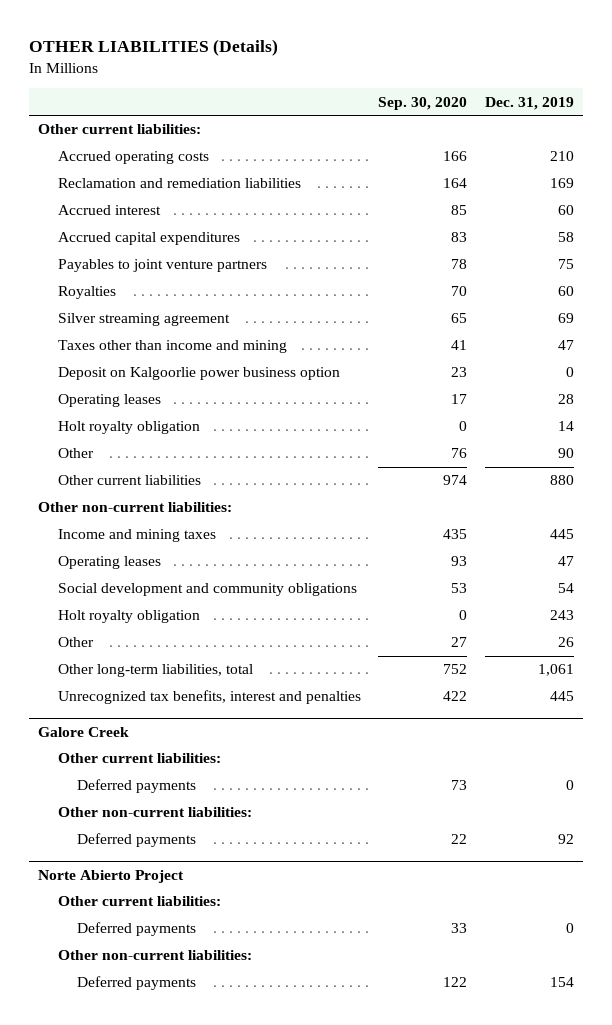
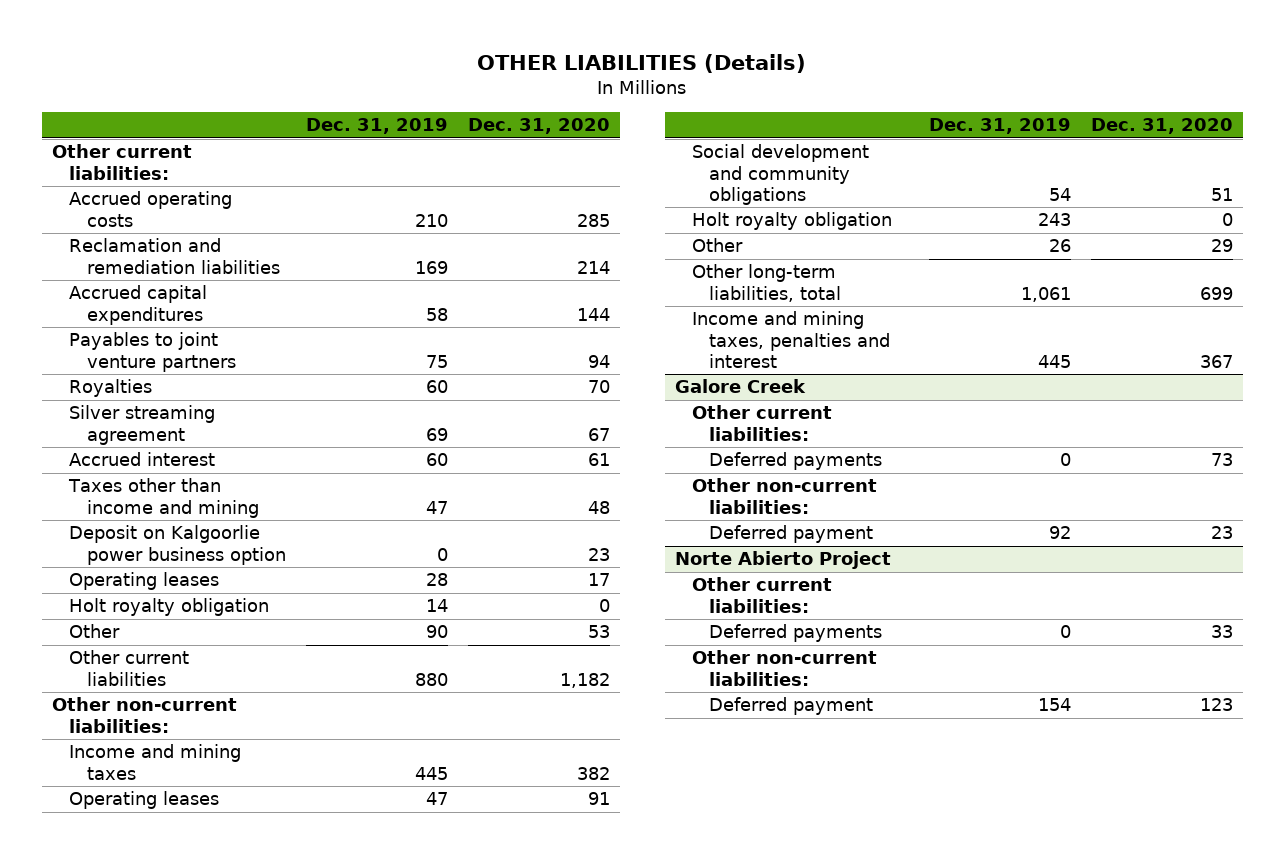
- | Sep. 30, 2020 | Dec. 31, 2019
+ | Dec. 31, 2019 | Dec. 31, 2020
moved down: Accrued interest | 60 | 61
- Unrecognized tax benefits, interest and penalties | 422 | 445
+ Income and mining taxes, penalties and interest | 445 | 367
@ Galore Creek
- Deferred payments | 22 | 92
+ Deferred payment | 92 | 23
@ Norte Abierto Project
- Deferred payments | 122 | 154
+ Deferred payment | 154 | 123

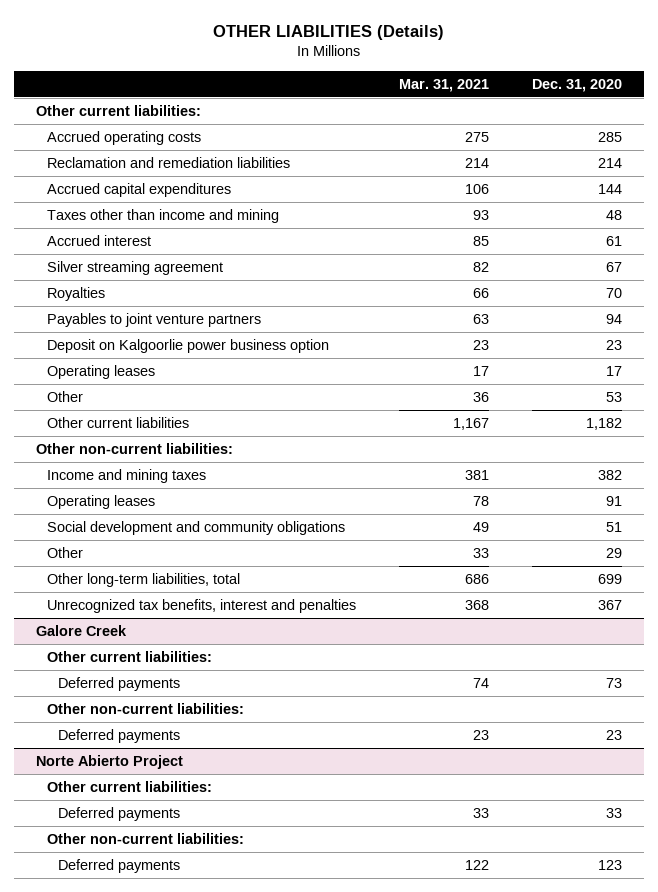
- | Dec. 31, 2019 | Dec. 31, 2020
+ | Mar. 31, 2021 | Dec. 31, 2020
moved down: Accrued interest | 85 | 61
moved down: Silver streaming agreement | 82 | 67
moved down: Royalties | 66 | 70
moved down: Payables to joint venture partners | 63 | 94
- Holt royalty obligation | 14 | 0
- Holt royalty obligation | 243 | 0
- Income and mining taxes, penalties and interest | 445 | 367
+ Unrecognized tax benefits, interest and penalties | 368 | 367
@ Galore Creek
- Deferred payment | 92 | 23
+ Deferred payments | 23 | 23
@ Norte Abierto Project
- Deferred payment | 154 | 123
+ Deferred payments | 122 | 123

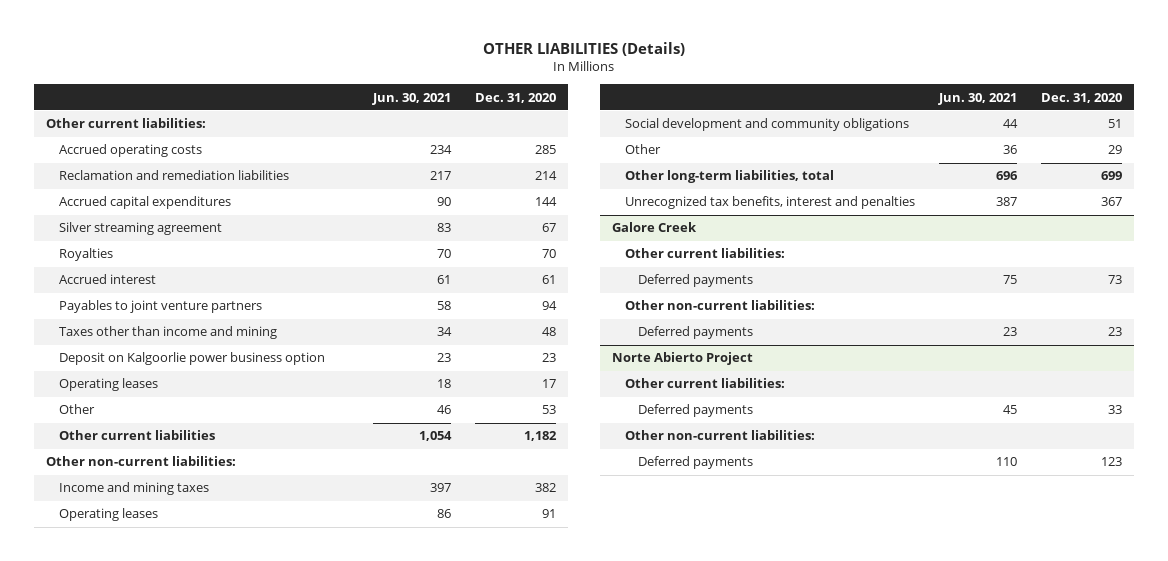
- | Mar. 31, 2021 | Dec. 31, 2020
+ | Jun. 30, 2021 | Dec. 31, 2020
moved down: Accrued interest | 61 | 61
moved down: Taxes other than income and mining | 34 | 48

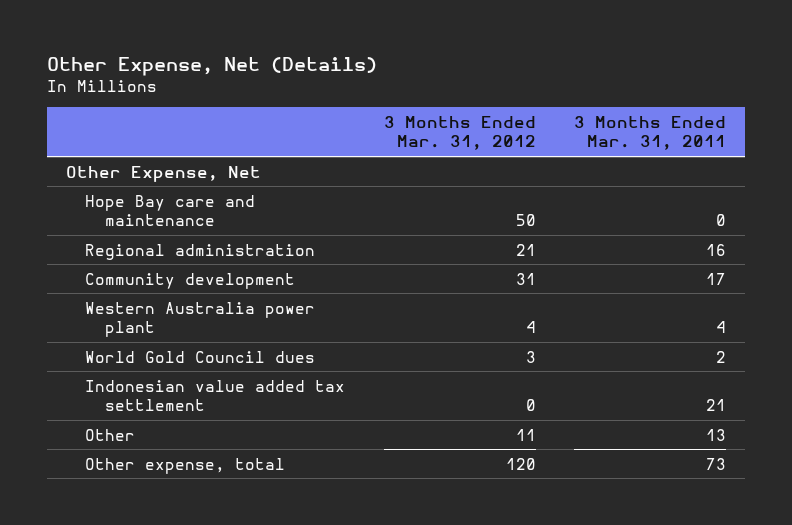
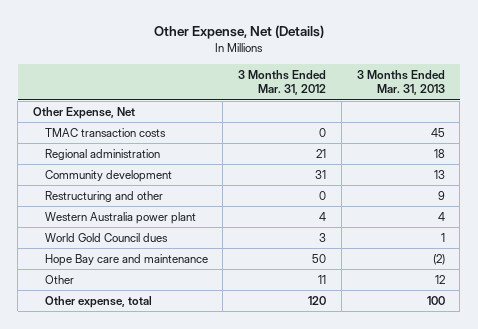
- | 3 Months Ended Mar. 31, 2012 | 3 Months Ended Mar. 31, 2011
+ | 3 Months Ended Mar. 31, 2012 | 3 Months Ended Mar. 31, 2013
+ TMAC transaction costs | 0 | 45
+ Restructuring and other | 0 | 9
- Indonesian value added tax settlement | 0 | 21
moved down: Hope Bay care and maintenance | 50 | (2)

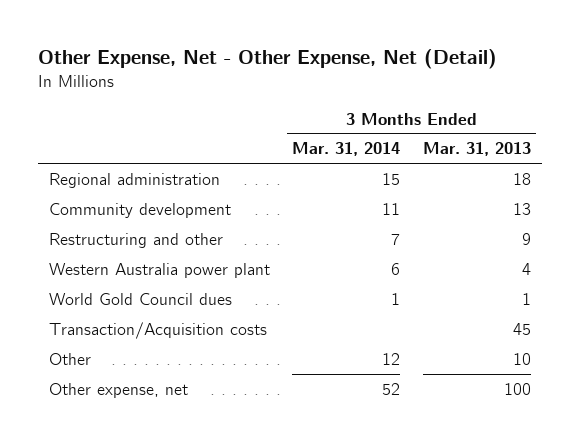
- Other Expense, Net (Details)
+ Other Expense, Net - Other Expense, Net (Detail)
- | 3 Months Ended Mar. 31, 2012 | 3 Months Ended Mar. 31, 2013
+ | 3 Months Ended Mar. 31, 2014 | 3 Months Ended Mar. 31, 2013
- Other Expense, Net
- TMAC transaction costs | 0 | 45
- Hope Bay care and maintenance | 50 | (2)
- Other | 11 | 12
- Other expense, total | 120 | 100
+ Transaction/Acquisition costs | | 45
+ Other | 12 | 10
+ Other expense, net | 52 | 100

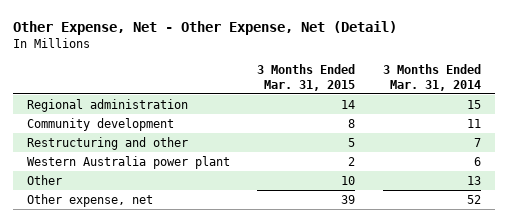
- | 3 Months Ended Mar. 31, 2014 | 3 Months Ended Mar. 31, 2013
+ | 3 Months Ended Mar. 31, 2015 | 3 Months Ended Mar. 31, 2014
- World Gold Council dues | 1 | 1
- Transaction/Acquisition costs | | 45
- Other | 12 | 10
+ Other | 10 | 13

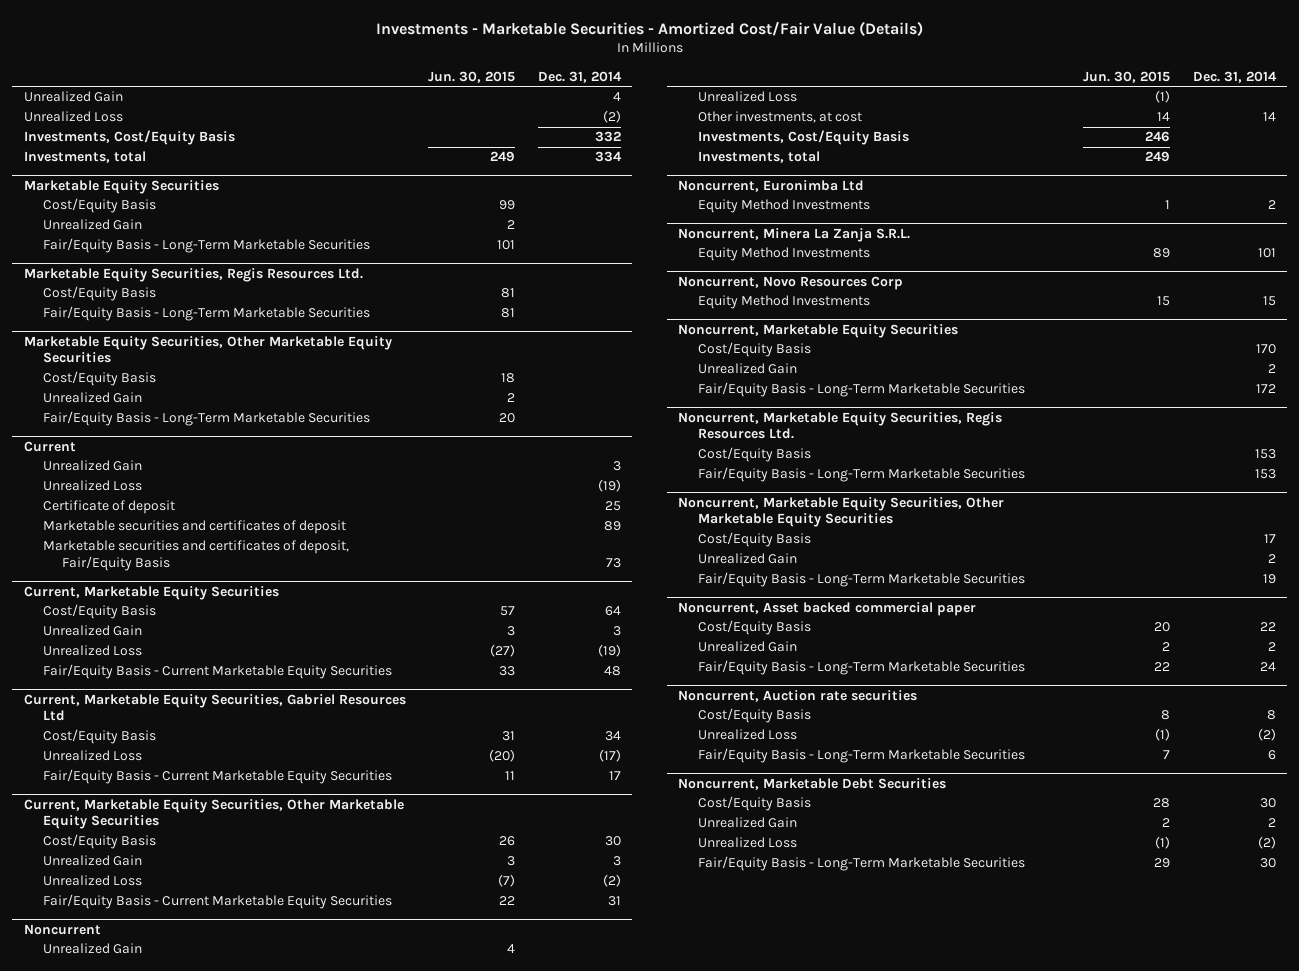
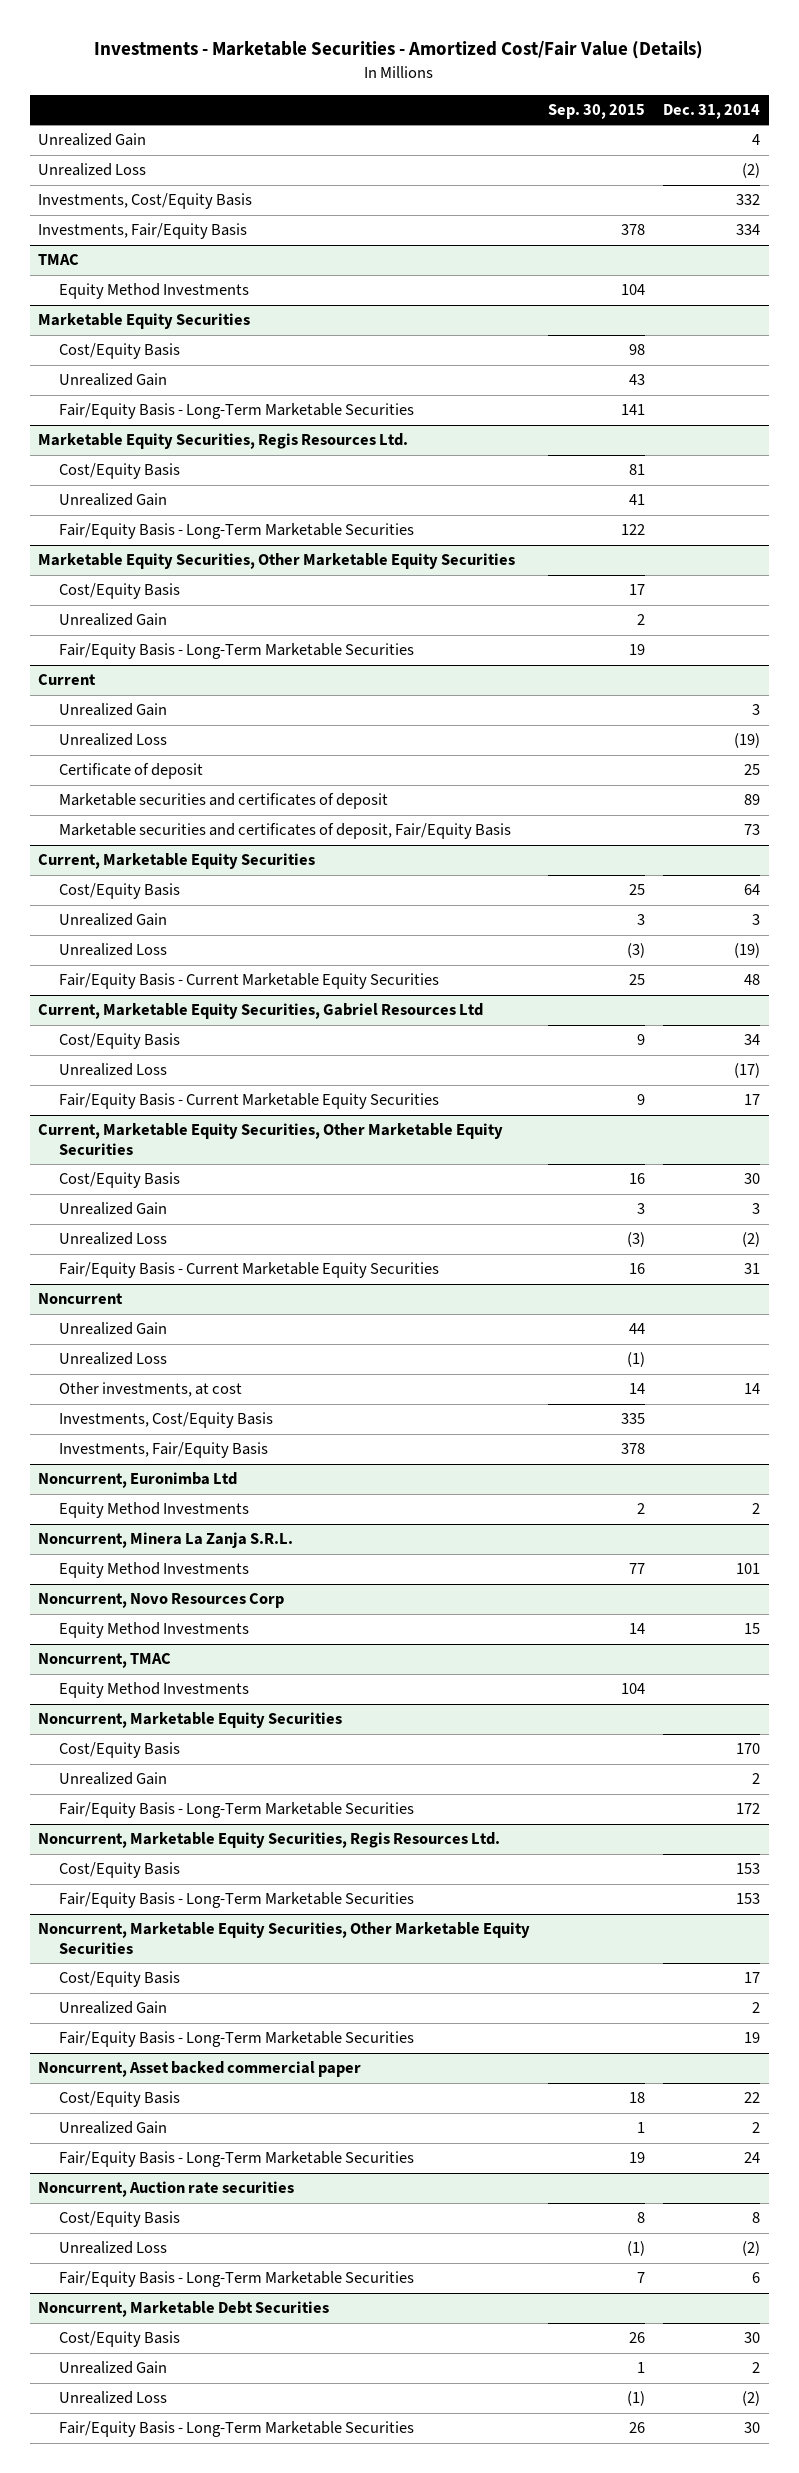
- | Jun. 30, 2015 | Dec. 31, 2014
+ | Sep. 30, 2015 | Dec. 31, 2014
- Investments, total | 249 | 334
+ Investments, Fair/Equity Basis | 378 | 334
+ TMAC
+ Equity Method Investments | 104 |
@ Marketable Equity Securities, Regis Resources Ltd.
+ Unrealized Gain | 41 |
@ Noncurrent
- Investments, total | 249 |
+ Investments, Fair/Equity Basis | 378 |
+ Noncurrent, TMAC
+ Equity Method Investments | 104 |

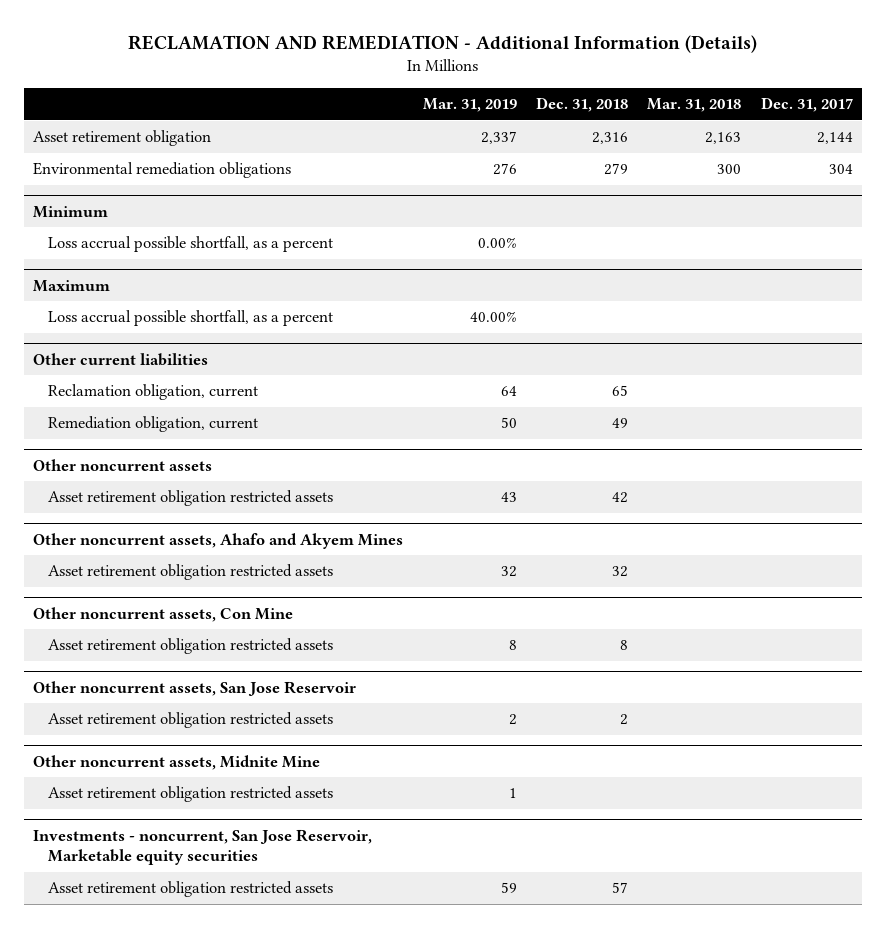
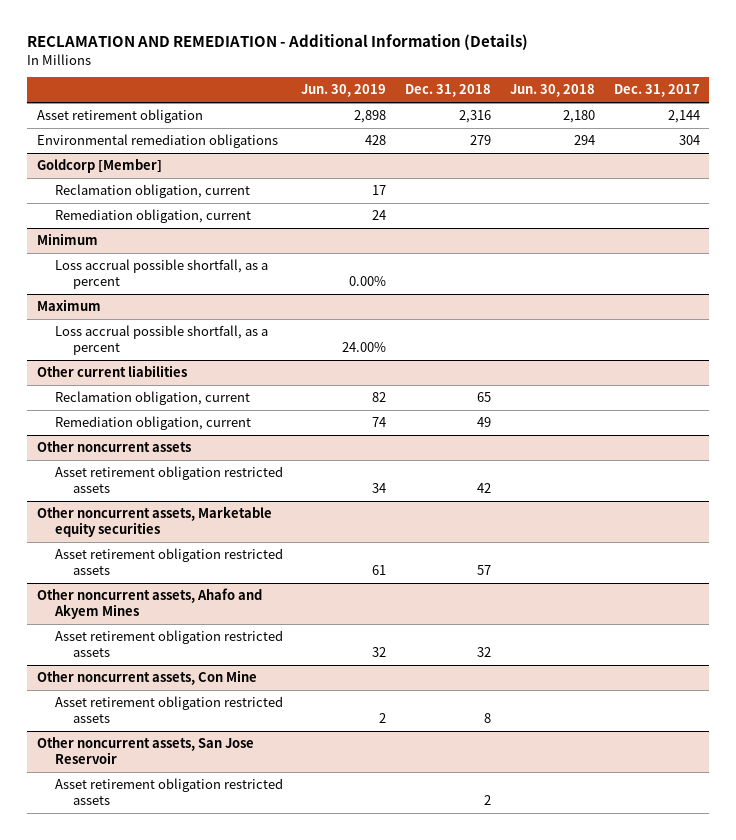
- | Mar. 31, 2019 | Dec. 31, 2018 | Mar. 31, 2018 | Dec. 31, 2017
+ | Jun. 30, 2019 | Dec. 31, 2018 | Jun. 30, 2018 | Dec. 31, 2017
+ Goldcorp [Member]
+ Reclamation obligation, current | 17 | | |
+ Remediation obligation, current | 24 | | |
+ Other noncurrent assets, Marketable equity securities
+ Asset retirement obligation restricted assets | 61 | 57 | |
- Other noncurrent assets, Midnite Mine
- Asset retirement obligation restricted assets | 1 | | |
- Investments - noncurrent, San Jose Reservoir, Marketable equity securities
- Asset retirement obligation restricted assets | 59 | 57 | |

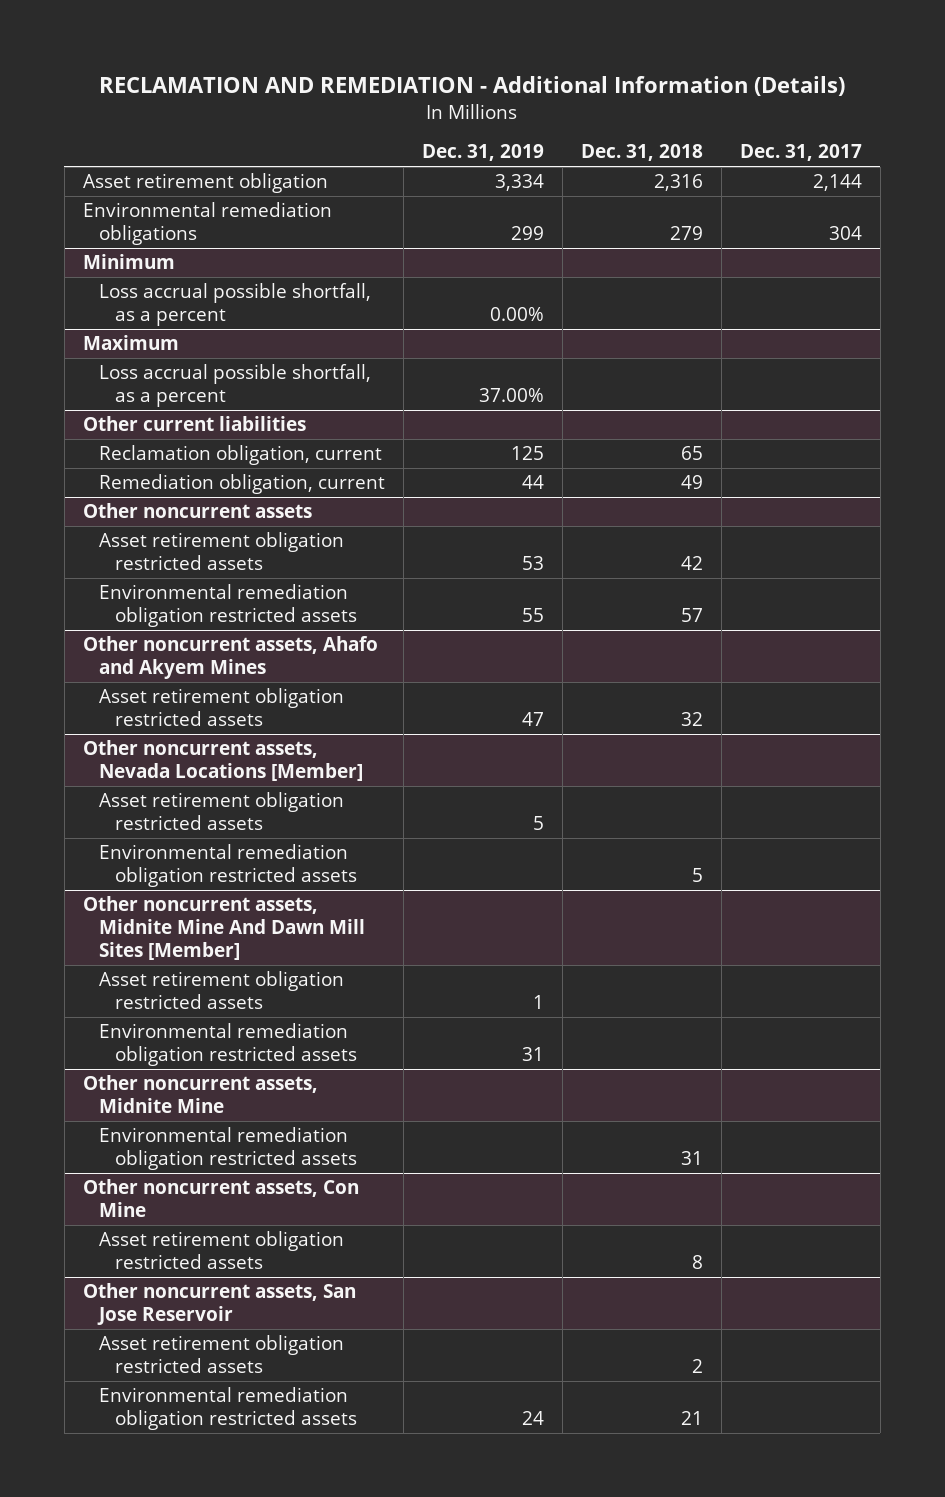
- | Jun. 30, 2019 | Dec. 31, 2018 | Jun. 30, 2018 | Dec. 31, 2017
+ | Dec. 31, 2019 | Dec. 31, 2018 | Dec. 31, 2017
- Goldcorp [Member]
- Reclamation obligation, current | 17 | | |
- Remediation obligation, current | 24 | | |
- Other noncurrent assets, Marketable equity securities
- Asset retirement obligation restricted assets | 61 | 57 | |
@ Other noncurrent assets
+ Environmental remediation obligation restricted assets | 55 | 57 |
+ Other noncurrent assets, Nevada Locations [Member]
+ Asset retirement obligation restricted assets | 5 | |
+ Environmental remediation obligation restricted assets | | 5 |
+ Other noncurrent assets, Midnite Mine And Dawn Mill Sites [Member]
+ Asset retirement obligation restricted assets | 1 | |
+ Environmental remediation obligation restricted assets | 31 | |
+ Other noncurrent assets, Midnite Mine
+ Environmental remediation obligation restricted assets | | 31 |
@ Other noncurrent assets, San Jose Reservoir
+ Environmental remediation obligation restricted assets | 24 | 21 |

